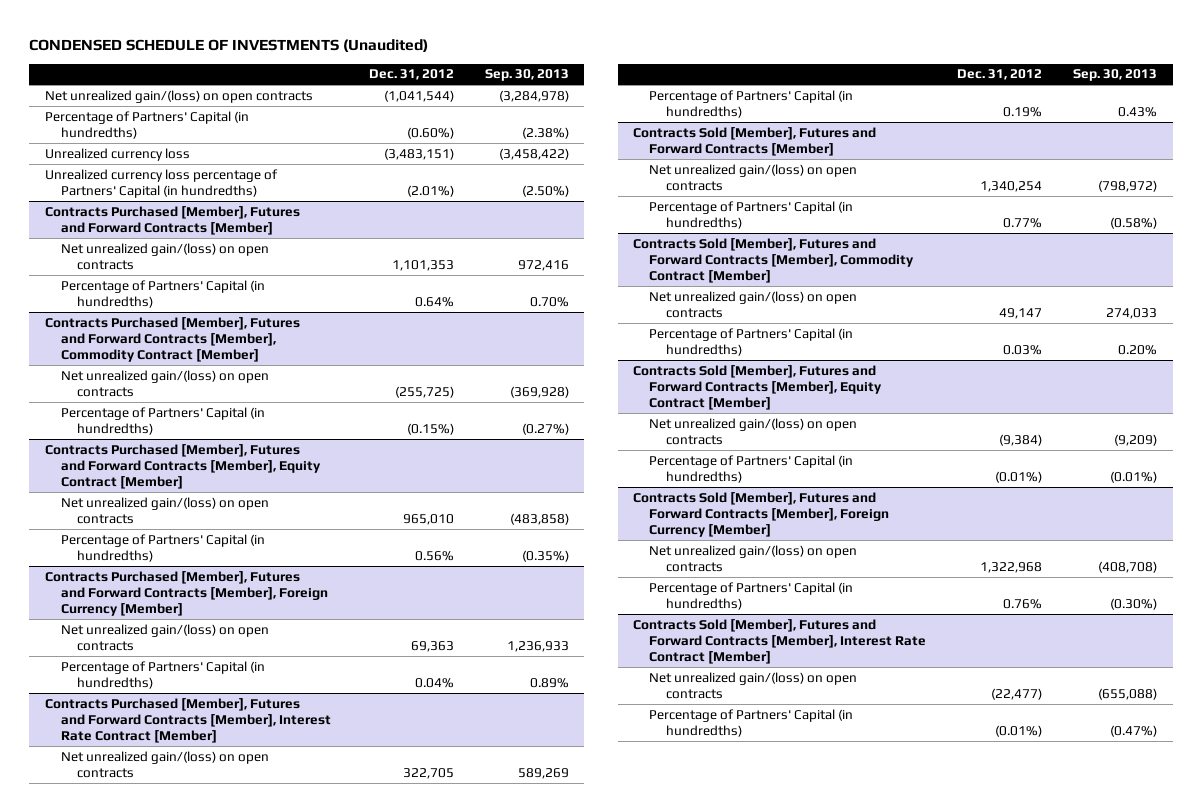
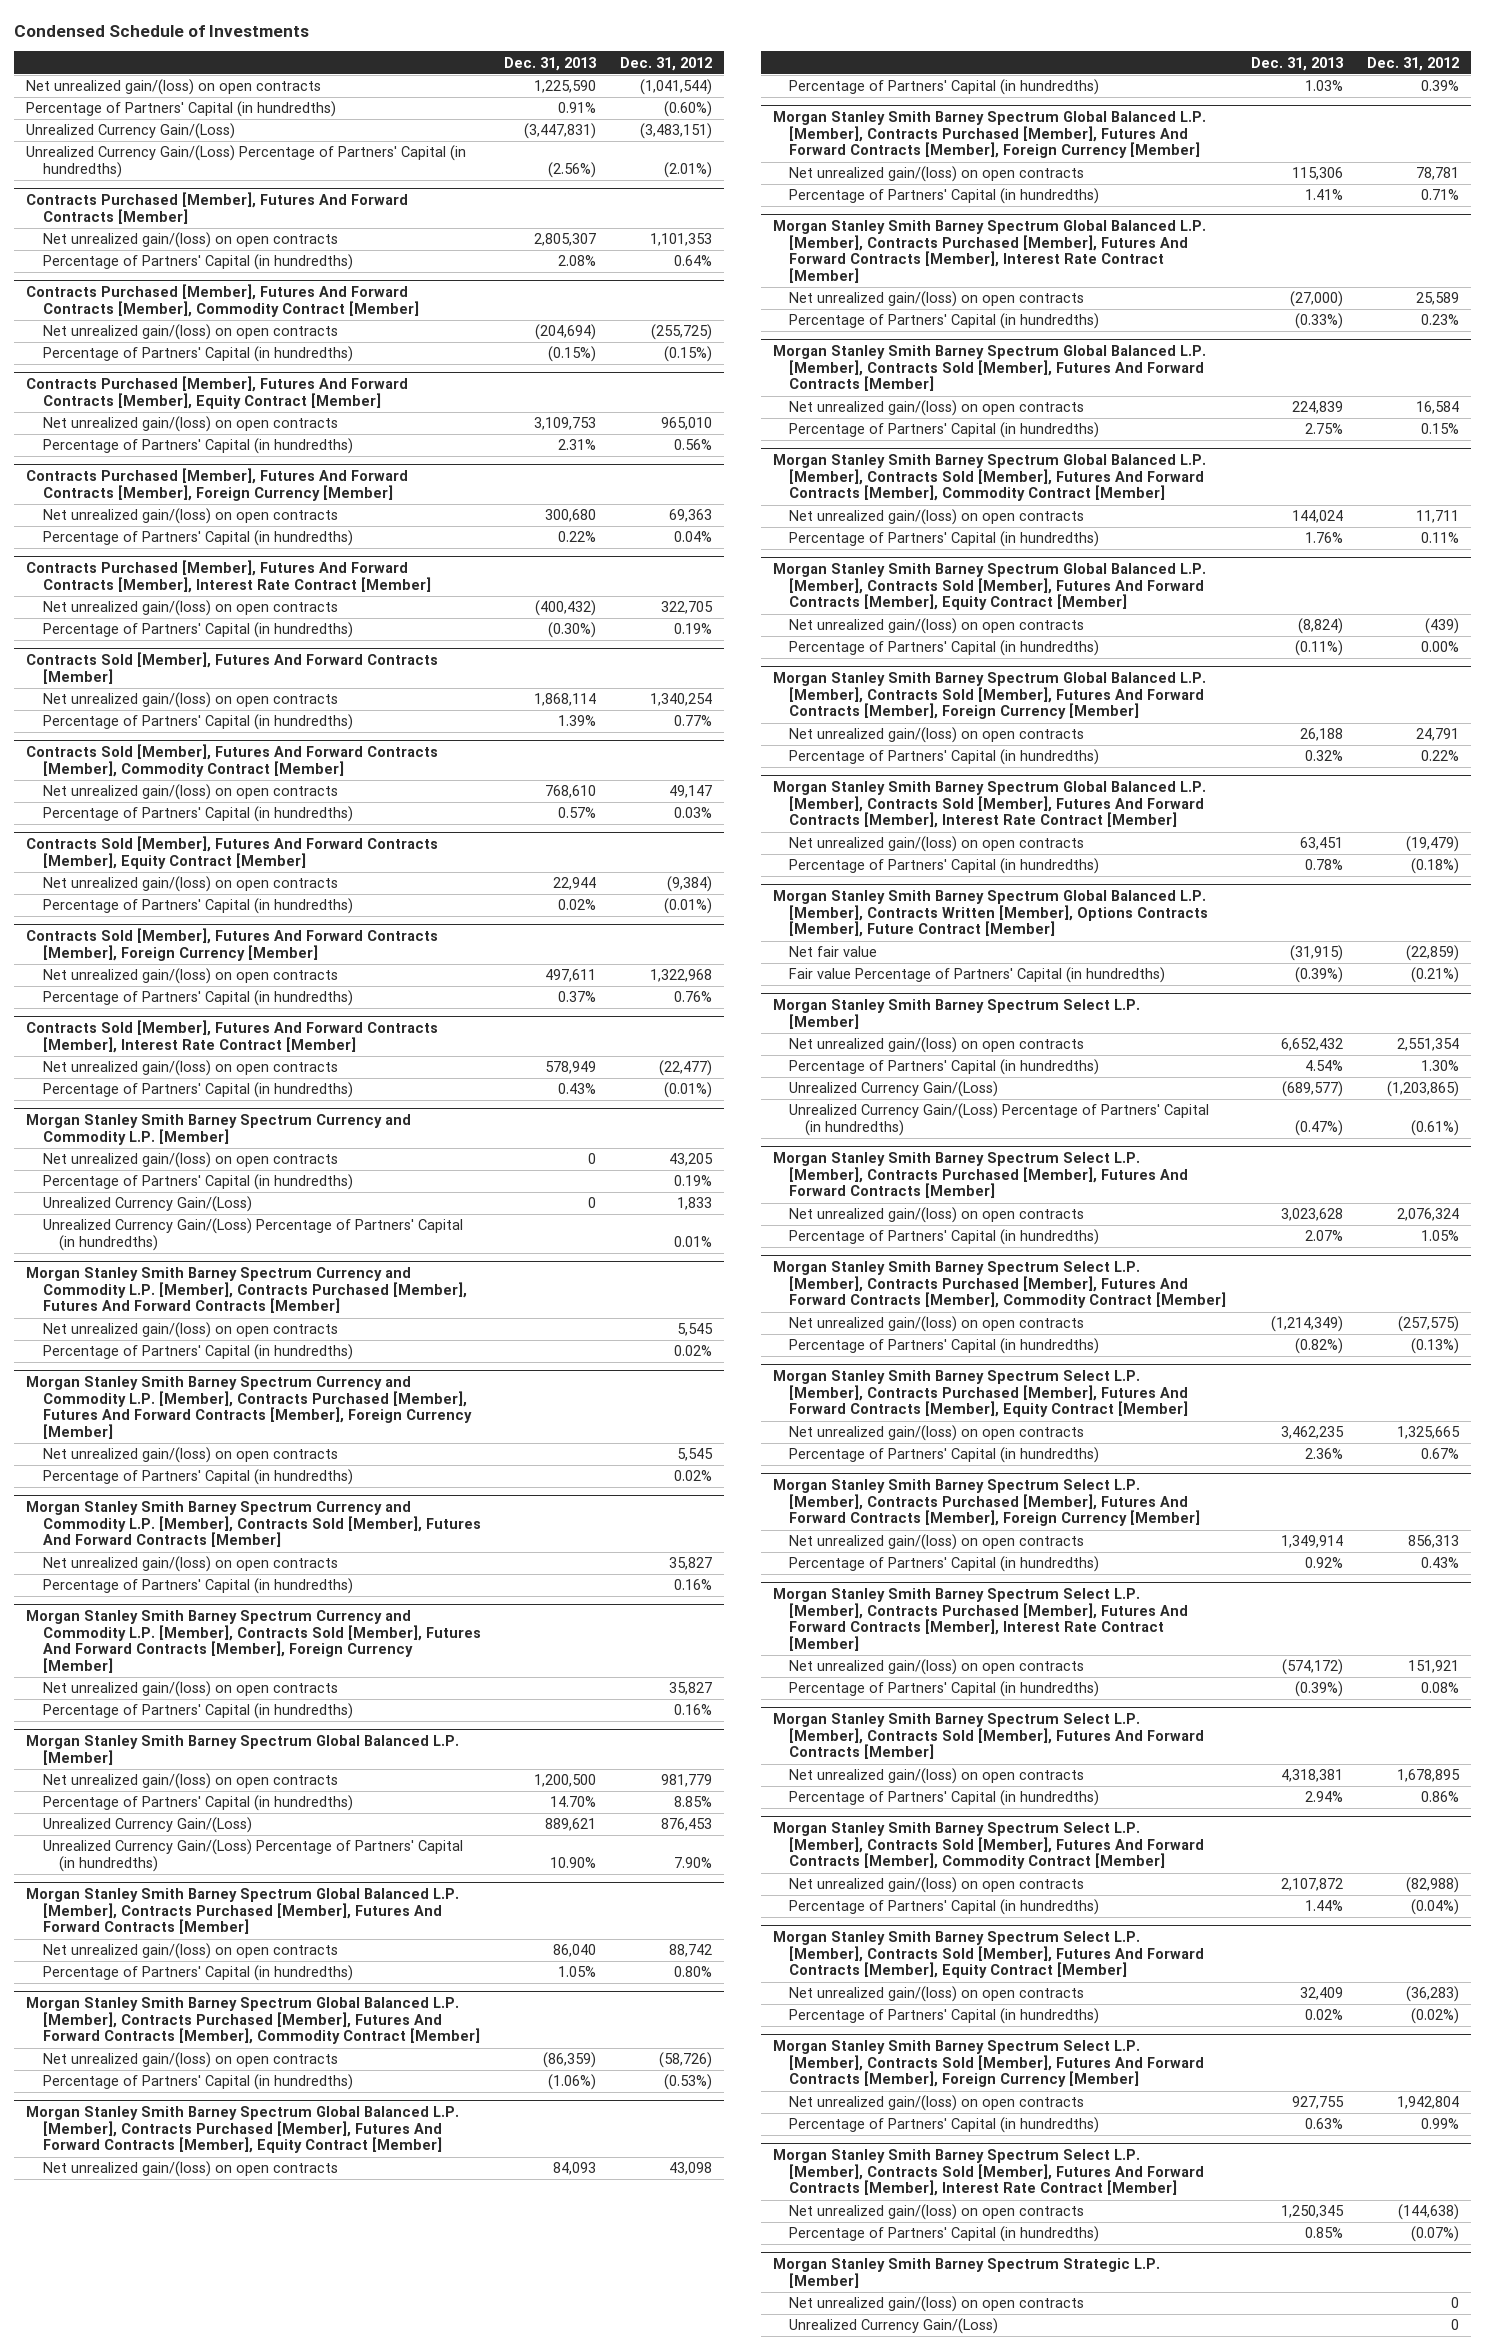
- CONDENSED SCHEDULE OF INVESTMENTS (Unaudited)
+ Condensed Schedule of Investments
- | Dec. 31, 2012 | Sep. 30, 2013
+ | Dec. 31, 2013 | Dec. 31, 2012
- Unrealized currency loss | (3,483,151) | (3,458,422)
- Unrealized currency loss percentage of Partners' Capital (in hundredths) | (2.01%) | (2.50%)
- Contracts Purchased [Member], Futures and Forward Contracts [Member]
+ Unrealized Currency Gain/(Loss) | (3,447,831) | (3,483,151)
+ Unrealized Currency Gain/(Loss) Percentage of Partners' Capital (in hundredths) | (2.56%) | (2.01%)
+ Contracts Purchased [Member], Futures And Forward Contracts [Member]
- Contracts Purchased [Member], Futures and Forward Contracts [Member], Commodity Contract [Member]
+ Contracts Purchased [Member], Futures And Forward Contracts [Member], Commodity Contract [Member]
- Contracts Purchased [Member], Futures and Forward Contracts [Member], Equity Contract [Member]
+ Contracts Purchased [Member], Futures And Forward Contracts [Member], Equity Contract [Member]
- Contracts Purchased [Member], Futures and Forward Contracts [Member], Foreign Currency [Member]
+ Contracts Purchased [Member], Futures And Forward Contracts [Member], Foreign Currency [Member]
- Contracts Purchased [Member], Futures and Forward Contracts [Member], Interest Rate Contract [Member]
+ Contracts Purchased [Member], Futures And Forward Contracts [Member], Interest Rate Contract [Member]
- Contracts Sold [Member], Futures and Forward Contracts [Member]
+ Contracts Sold [Member], Futures And Forward Contracts [Member]
- Contracts Sold [Member], Futures and Forward Contracts [Member], Commodity Contract [Member]
+ Contracts Sold [Member], Futures And Forward Contracts [Member], Commodity Contract [Member]
- Contracts Sold [Member], Futures and Forward Contracts [Member], Equity Contract [Member]
+ Contracts Sold [Member], Futures And Forward Contracts [Member], Equity Contract [Member]
- Contracts Sold [Member], Futures and Forward Contracts [Member], Foreign Currency [Member]
+ Contracts Sold [Member], Futures And Forward Contracts [Member], Foreign Currency [Member]
- Contracts Sold [Member], Futures and Forward Contracts [Member], Interest Rate Contract [Member]
+ Contracts Sold [Member], Futures And Forward Contracts [Member], Interest Rate Contract [Member]
+ Morgan Stanley Smith Barney Spectrum Currency and Commodity L.P. [Member]
+ Net unrealized gain/(loss) on open contracts | 0 | 43,205
+ Percentage of Partners' Capital (in hundredths) | | 0.19%
+ Unrealized Currency Gain/(Loss) | 0 | 1,833
+ Unrealized Currency Gain/(Loss) Percentage of Partners' Capital (in hundredths) | | 0.01%
+ Morgan Stanley Smith Barney Spectrum Currency and Commodity L.P. [Member], Contracts Purchased [Member], Futures And Forward Contracts [Member]
+ Net unrealized gain/(loss) on open contracts | | 5,545
+ Percentage of Partners' Capital (in hundredths) | | 0.02%
+ Morgan Stanley Smith Barney Spectrum Currency and Commodity L.P. [Member], Contracts Purchased [Member], Futures And Forward Contracts [Member], Foreign Currency [Member]
+ Net unrealized gain/(loss) on open contracts | | 5,545
+ Percentage of Partners' Capital (in hundredths) | | 0.02%
+ Morgan Stanley Smith Barney Spectrum Currency and Commodity L.P. [Member], Contracts Sold [Member], Futures And Forward Contracts [Member]
+ Net unrealized gain/(loss) on open contracts | | 35,827
+ Percentage of Partners' Capital (in hundredths) | | 0.16%
+ Morgan Stanley Smith Barney Spectrum Currency and Commodity L.P. [Member], Contracts Sold [Member], Futures And Forward Contracts [Member], Foreign Currency [Member]
+ Net unrealized gain/(loss) on open contracts | | 35,827
+ Percentage of Partners' Capital (in hundredths) | | 0.16%
+ Morgan Stanley Smith Barney Spectrum Global Balanced L.P. [Member]
+ Net unrealized gain/(loss) on open contracts | 1,200,500 | 981,779
+ Percentage of Partners' Capital (in hundredths) | 14.70% | 8.85%
+ Unrealized Currency Gain/(Loss) | 889,621 | 876,453
+ Unrealized Currency Gain/(Loss) Percentage of Partners' Capital (in hundredths) | 10.90% | 7.90%
+ Morgan Stanley Smith Barney Spectrum Global Balanced L.P. [Member], Contracts Purchased [Member], Futures And Forward Contracts [Member]
+ Net unrealized gain/(loss) on open contracts | 86,040 | 88,742
+ Percentage of Partners' Capital (in hundredths) | 1.05% | 0.80%
+ Morgan Stanley Smith Barney Spectrum Global Balanced L.P. [Member], Contracts Purchased [Member], Futures And Forward Contracts [Member], Commodity Contract [Member]
+ Net unrealized gain/(loss) on open contracts | (86,359) | (58,726)
+ Percentage of Partners' Capital (in hundredths) | (1.06%) | (0.53%)
+ Morgan Stanley Smith Barney Spectrum Global Balanced L.P. [Member], Contracts Purchased [Member], Futures And Forward Contracts [Member], Equity Contract [Member]
+ Net unrealized gain/(loss) on open contracts | 84,093 | 43,098
+ Percentage of Partners' Capital (in hundredths) | 1.03% | 0.39%
+ Morgan Stanley Smith Barney Spectrum Global Balanced L.P. [Member], Contracts Purchased [Member], Futures And Forward Contracts [Member], Foreign Currency [Member]
+ Net unrealized gain/(loss) on open contracts | 115,306 | 78,781
+ Percentage of Partners' Capital (in hundredths) | 1.41% | 0.71%
+ Morgan Stanley Smith Barney Spectrum Global Balanced L.P. [Member], Contracts Purchased [Member], Futures And Forward Contracts [Member], Interest Rate Contract [Member]
+ Net unrealized gain/(loss) on open contracts | (27,000) | 25,589
+ Percentage of Partners' Capital (in hundredths) | (0.33%) | 0.23%
+ Morgan Stanley Smith Barney Spectrum Global Balanced L.P. [Member], Contracts Sold [Member], Futures And Forward Contracts [Member]
+ Net unrealized gain/(loss) on open contracts | 224,839 | 16,584
+ Percentage of Partners' Capital (in hundredths) | 2.75% | 0.15%
+ Morgan Stanley Smith Barney Spectrum Global Balanced L.P. [Member], Contracts Sold [Member], Futures And Forward Contracts [Member], Commodity Contract [Member]
+ Net unrealized gain/(loss) on open contracts | 144,024 | 11,711
+ Percentage of Partners' Capital (in hundredths) | 1.76% | 0.11%
+ Morgan Stanley Smith Barney Spectrum Global Balanced L.P. [Member], Contracts Sold [Member], Futures And Forward Contracts [Member], Equity Contract [Member]
+ Net unrealized gain/(loss) on open contracts | (8,824) | (439)
+ Percentage of Partners' Capital (in hundredths) | (0.11%) | 0.00%
+ Morgan Stanley Smith Barney Spectrum Global Balanced L.P. [Member], Contracts Sold [Member], Futures And Forward Contracts [Member], Foreign Currency [Member]
+ Net unrealized gain/(loss) on open contracts | 26,188 | 24,791
+ Percentage of Partners' Capital (in hundredths) | 0.32% | 0.22%
+ Morgan Stanley Smith Barney Spectrum Global Balanced L.P. [Member], Contracts Sold [Member], Futures And Forward Contracts [Member], Interest Rate Contract [Member]
+ Net unrealized gain/(loss) on open contracts | 63,451 | (19,479)
+ Percentage of Partners' Capital (in hundredths) | 0.78% | (0.18%)
+ Morgan Stanley Smith Barney Spectrum Global Balanced L.P. [Member], Contracts Written [Member], Options Contracts [Member], Future Contract [Member]
+ Net fair value | (31,915) | (22,859)
+ Fair value Percentage of Partners' Capital (in hundredths) | (0.39%) | (0.21%)
+ Morgan Stanley Smith Barney Spectrum Select L.P. [Member]
+ Net unrealized gain/(loss) on open contracts | 6,652,432 | 2,551,354
+ Percentage of Partners' Capital (in hundredths) | 4.54% | 1.30%
+ Unrealized Currency Gain/(Loss) | (689,577) | (1,203,865)
+ Unrealized Currency Gain/(Loss) Percentage of Partners' Capital (in hundredths) | (0.47%) | (0.61%)
+ Morgan Stanley Smith Barney Spectrum Select L.P. [Member], Contracts Purchased [Member], Futures And Forward Contracts [Member]
+ Net unrealized gain/(loss) on open contracts | 3,023,628 | 2,076,324
+ Percentage of Partners' Capital (in hundredths) | 2.07% | 1.05%
+ Morgan Stanley Smith Barney Spectrum Select L.P. [Member], Contracts Purchased [Member], Futures And Forward Contracts [Member], Commodity Contract [Member]
+ Net unrealized gain/(loss) on open contracts | (1,214,349) | (257,575)
+ Percentage of Partners' Capital (in hundredths) | (0.82%) | (0.13%)
+ Morgan Stanley Smith Barney Spectrum Select L.P. [Member], Contracts Purchased [Member], Futures And Forward Contracts [Member], Equity Contract [Member]
+ Net unrealized gain/(loss) on open contracts | 3,462,235 | 1,325,665
+ Percentage of Partners' Capital (in hundredths) | 2.36% | 0.67%
+ Morgan Stanley Smith Barney Spectrum Select L.P. [Member], Contracts Purchased [Member], Futures And Forward Contracts [Member], Foreign Currency [Member]
+ Net unrealized gain/(loss) on open contracts | 1,349,914 | 856,313
+ Percentage of Partners' Capital (in hundredths) | 0.92% | 0.43%
+ Morgan Stanley Smith Barney Spectrum Select L.P. [Member], Contracts Purchased [Member], Futures And Forward Contracts [Member], Interest Rate Contract [Member]
+ Net unrealized gain/(loss) on open contracts | (574,172) | 151,921
+ Percentage of Partners' Capital (in hundredths) | (0.39%) | 0.08%
+ Morgan Stanley Smith Barney Spectrum Select L.P. [Member], Contracts Sold [Member], Futures And Forward Contracts [Member]
+ Net unrealized gain/(loss) on open contracts | 4,318,381 | 1,678,895
+ Percentage of Partners' Capital (in hundredths) | 2.94% | 0.86%
+ Morgan Stanley Smith Barney Spectrum Select L.P. [Member], Contracts Sold [Member], Futures And Forward Contracts [Member], Commodity Contract [Member]
+ Net unrealized gain/(loss) on open contracts | 2,107,872 | (82,988)
+ Percentage of Partners' Capital (in hundredths) | 1.44% | (0.04%)
+ Morgan Stanley Smith Barney Spectrum Select L.P. [Member], Contracts Sold [Member], Futures And Forward Contracts [Member], Equity Contract [Member]
+ Net unrealized gain/(loss) on open contracts | 32,409 | (36,283)
+ Percentage of Partners' Capital (in hundredths) | 0.02% | (0.02%)
+ Morgan Stanley Smith Barney Spectrum Select L.P. [Member], Contracts Sold [Member], Futures And Forward Contracts [Member], Foreign Currency [Member]
+ Net unrealized gain/(loss) on open contracts | 927,755 | 1,942,804
+ Percentage of Partners' Capital (in hundredths) | 0.63% | 0.99%
+ Morgan Stanley Smith Barney Spectrum Select L.P. [Member], Contracts Sold [Member], Futures And Forward Contracts [Member], Interest Rate Contract [Member]
+ Net unrealized gain/(loss) on open contracts | 1,250,345 | (144,638)
+ Percentage of Partners' Capital (in hundredths) | 0.85% | (0.07%)
+ Morgan Stanley Smith Barney Spectrum Strategic L.P. [Member]
+ Net unrealized gain/(loss) on open contracts | | 0
+ Unrealized Currency Gain/(Loss) | | 0

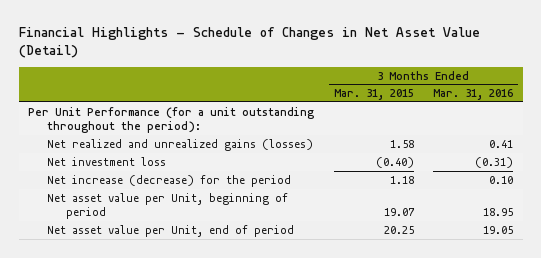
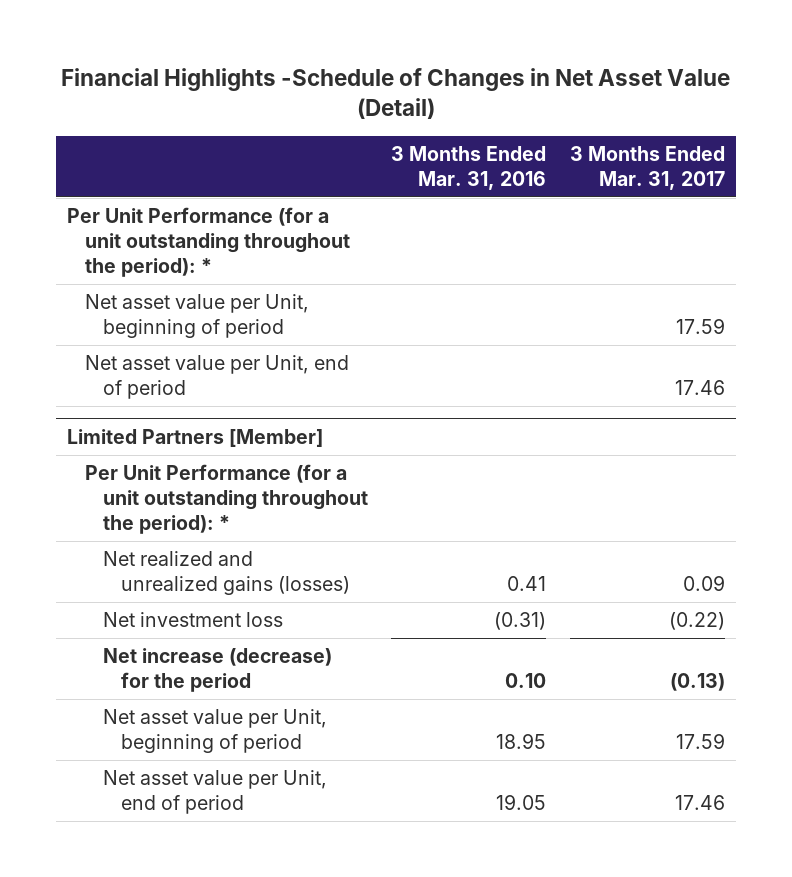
- Financial Highlights - Schedule of Changes in Net Asset Value (Detail)
+ Financial Highlights -Schedule of Changes in Net Asset Value (Detail)
- | 3 Months Ended Mar. 31, 2015 | 3 Months Ended Mar. 31, 2016
+ | 3 Months Ended Mar. 31, 2016 | 3 Months Ended Mar. 31, 2017
- Per Unit Performance (for a unit outstanding throughout the period):
+ Per Unit Performance (for a unit outstanding throughout the period): *
+ Net asset value per Unit, beginning of period | | 17.59
+ Net asset value per Unit, end of period | | 17.46
+ Limited Partners [Member]
+ Per Unit Performance (for a unit outstanding throughout the period): *

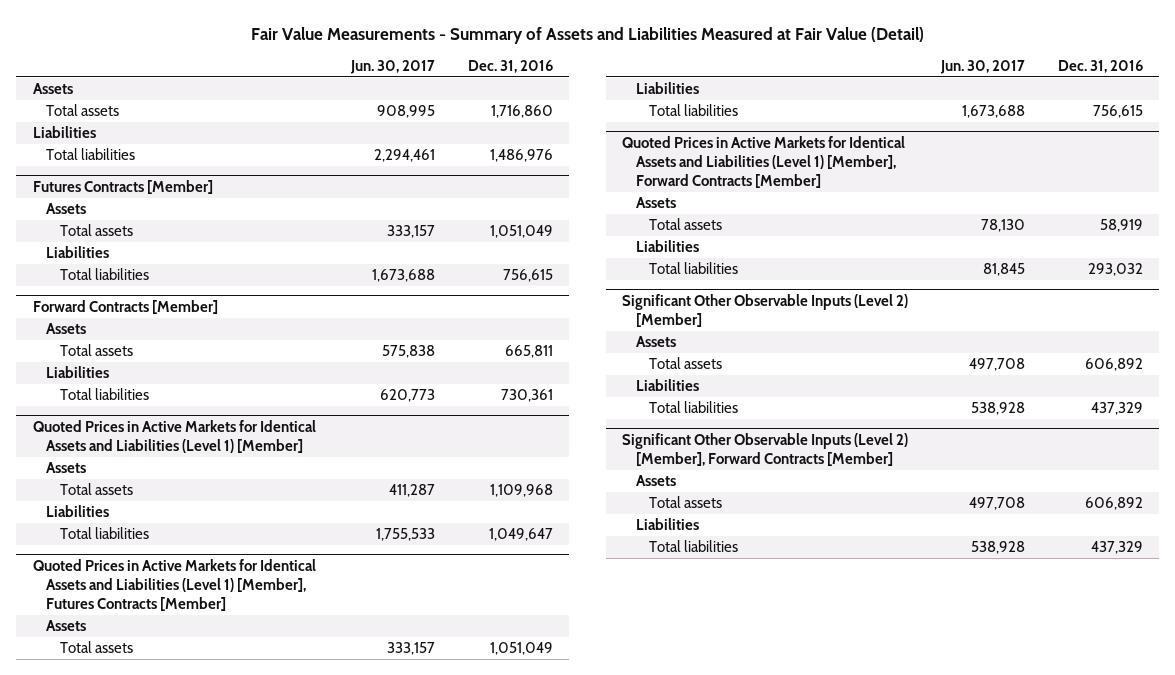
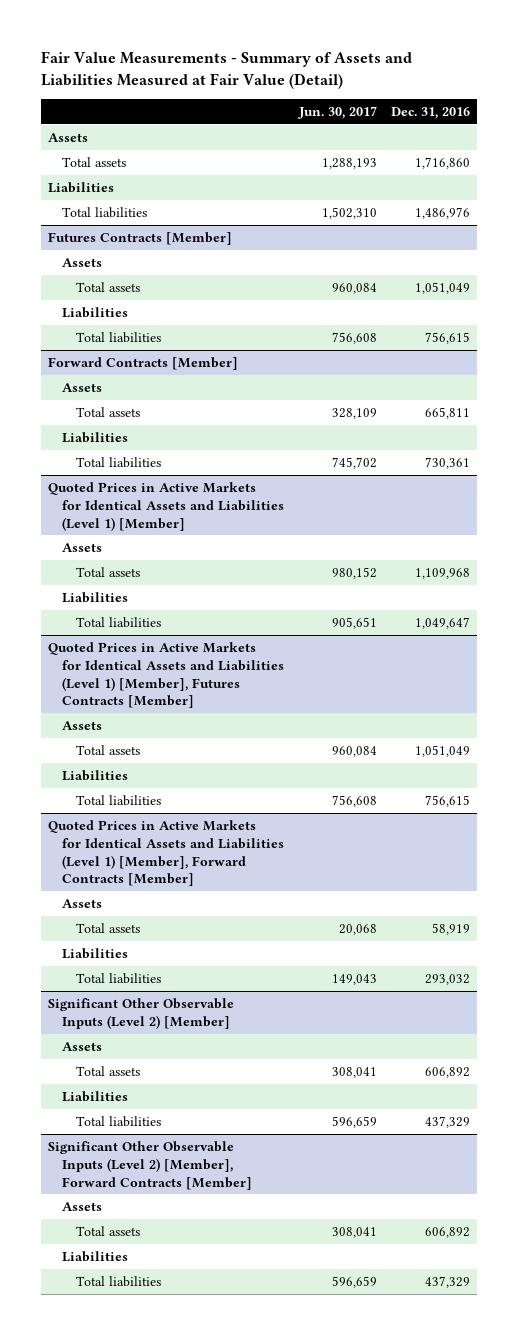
- Total assets | 908,995 | 1,716,860
+ Total assets | 1,288,193 | 1,716,860
- Total liabilities | 2,294,461 | 1,486,976
+ Total liabilities | 1,502,310 | 1,486,976
@ Futures Contracts [Member]
- Total assets | 333,157 | 1,051,049
+ Total assets | 960,084 | 1,051,049
- Total liabilities | 1,673,688 | 756,615
+ Total liabilities | 756,608 | 756,615
@ Forward Contracts [Member]
- Total assets | 575,838 | 665,811
+ Total assets | 328,109 | 665,811
- Total liabilities | 620,773 | 730,361
+ Total liabilities | 745,702 | 730,361
@ Quoted Prices in Active Markets for Identical Assets and Liabilities (Level 1) [Member]
- Total assets | 411,287 | 1,109,968
+ Total assets | 980,152 | 1,109,968
- Total liabilities | 1,755,533 | 1,049,647
+ Total liabilities | 905,651 | 1,049,647
@ Quoted Prices in Active Markets for Identical Assets and Liabilities (Level 1) [Member], Futures Contracts [Member]
- Total assets | 333,157 | 1,051,049
+ Total assets | 960,084 | 1,051,049
- Total liabilities | 1,673,688 | 756,615
+ Total liabilities | 756,608 | 756,615
@ Quoted Prices in Active Markets for Identical Assets and Liabilities (Level 1) [Member], Forward Contracts [Member]
- Total assets | 78,130 | 58,919
+ Total assets | 20,068 | 58,919
- Total liabilities | 81,845 | 293,032
+ Total liabilities | 149,043 | 293,032
@ Significant Other Observable Inputs (Level 2) [Member]
- Total assets | 497,708 | 606,892
+ Total assets | 308,041 | 606,892
- Total liabilities | 538,928 | 437,329
+ Total liabilities | 596,659 | 437,329
@ Significant Other Observable Inputs (Level 2) [Member], Forward Contracts [Member]
- Total assets | 497,708 | 606,892
+ Total assets | 308,041 | 606,892
- Total liabilities | 538,928 | 437,329
+ Total liabilities | 596,659 | 437,329

